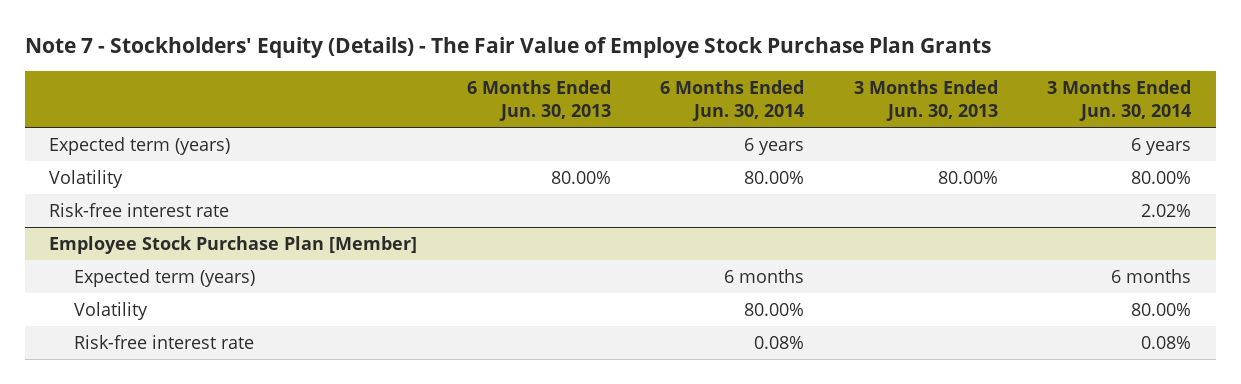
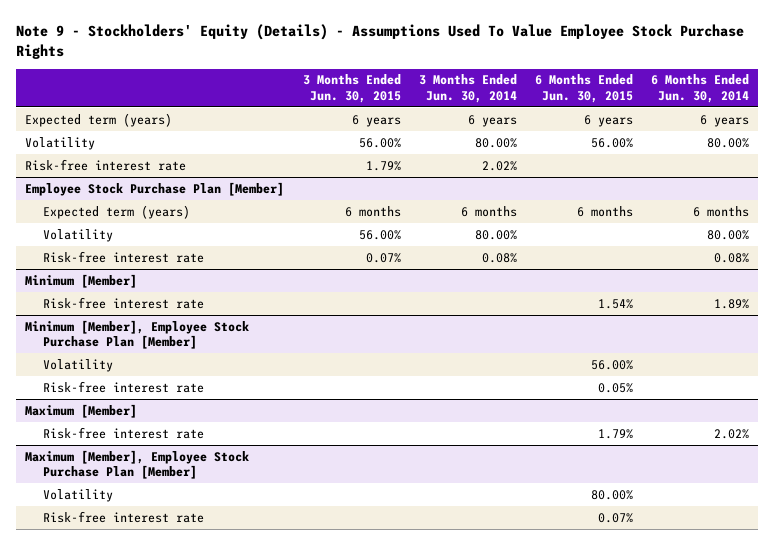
- Note 7 - Stockholders' Equity (Details) - The Fair Value of Employe Stock Purchase Plan Grants
+ Note 9 - Stockholders' Equity (Details) - Assumptions Used To Value Employee Stock Purchase Rights
- | 6 Months Ended Jun. 30, 2013 | 6 Months Ended Jun. 30, 2014 | 3 Months Ended Jun. 30, 2013 | 3 Months Ended Jun. 30, 2014
+ | 3 Months Ended Jun. 30, 2015 | 3 Months Ended Jun. 30, 2014 | 6 Months Ended Jun. 30, 2015 | 6 Months Ended Jun. 30, 2014
+ Minimum [Member]
+ Risk-free interest rate | | | 1.54% | 1.89%
+ Minimum [Member], Employee Stock Purchase Plan [Member]
+ Volatility | | | 56.00% |
+ Risk-free interest rate | | | 0.05% |
+ Maximum [Member]
+ Risk-free interest rate | | | 1.79% | 2.02%
+ Maximum [Member], Employee Stock Purchase Plan [Member]
+ Volatility | | | 80.00% |
+ Risk-free interest rate | | | 0.07% |

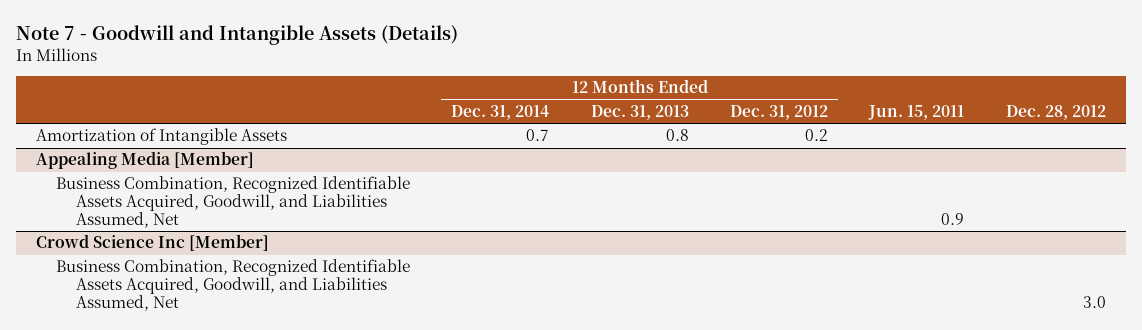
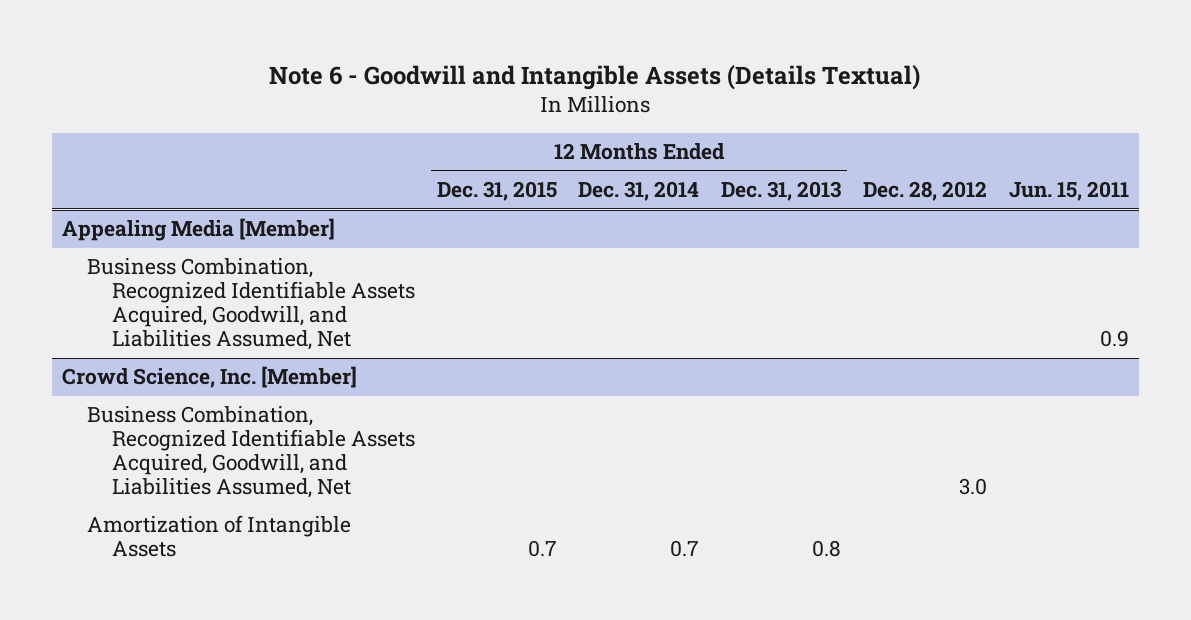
- Note 7 - Goodwill and Intangible Assets (Details)
+ Note 6 - Goodwill and Intangible Assets (Details Textual)
- | 12 Months Ended Dec. 31, 2014 | 12 Months Ended Dec. 31, 2013 | 12 Months Ended Dec. 31, 2012 | Jun. 15, 2011 | Dec. 28, 2012
+ | 12 Months Ended Dec. 31, 2015 | 12 Months Ended Dec. 31, 2014 | 12 Months Ended Dec. 31, 2013 | Dec. 28, 2012 | Jun. 15, 2011
- Amortization of Intangible Assets | 0.7 | 0.8 | 0.2 | |
- Crowd Science Inc [Member]
+ Crowd Science, Inc. [Member]
+ Amortization of Intangible Assets | 0.7 | 0.7 | 0.8 | |

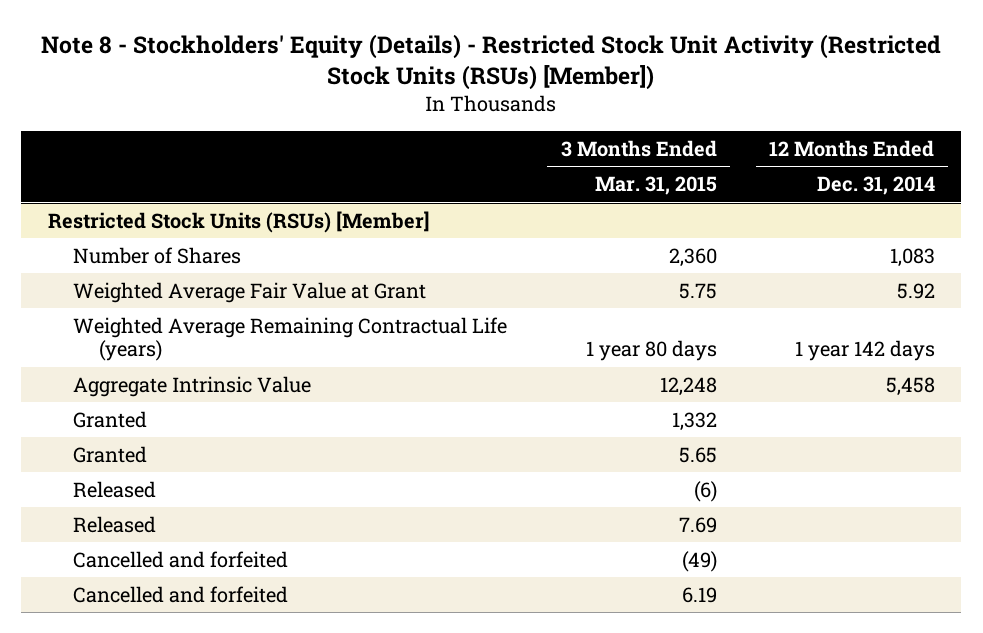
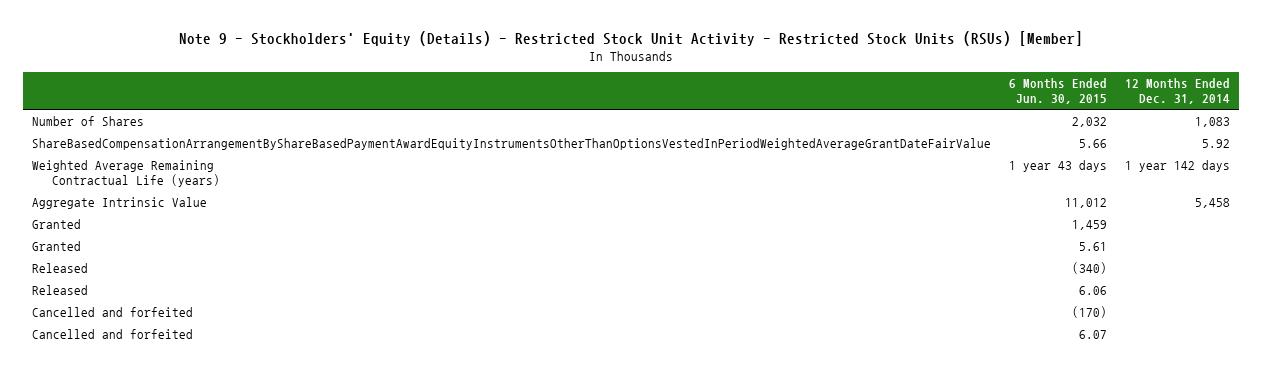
- Note 8 - Stockholders' Equity (Details) - Restricted Stock Unit Activity (Restricted Stock Units (RSUs) [Member])
+ Note 9 - Stockholders' Equity (Details) - Restricted Stock Unit Activity - Restricted Stock Units (RSUs) [Member]
- | 3 Months Ended Mar. 31, 2015 | 12 Months Ended Dec. 31, 2014
+ | 6 Months Ended Jun. 30, 2015 | 12 Months Ended Dec. 31, 2014
- Restricted Stock Units (RSUs) [Member]
- Weighted Average Fair Value at Grant | 5.75 | 5.92
+ ShareBasedCompensationArrangementByShareBasedPaymentAwardEquityInstrumentsOtherThanOptionsVestedInPeriodWeightedAverageGrantDateFairValue | 5.66 | 5.92

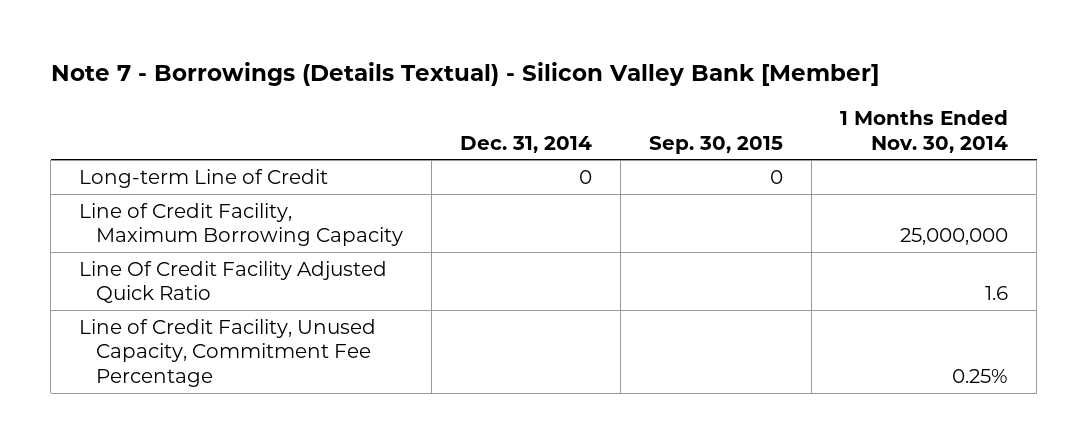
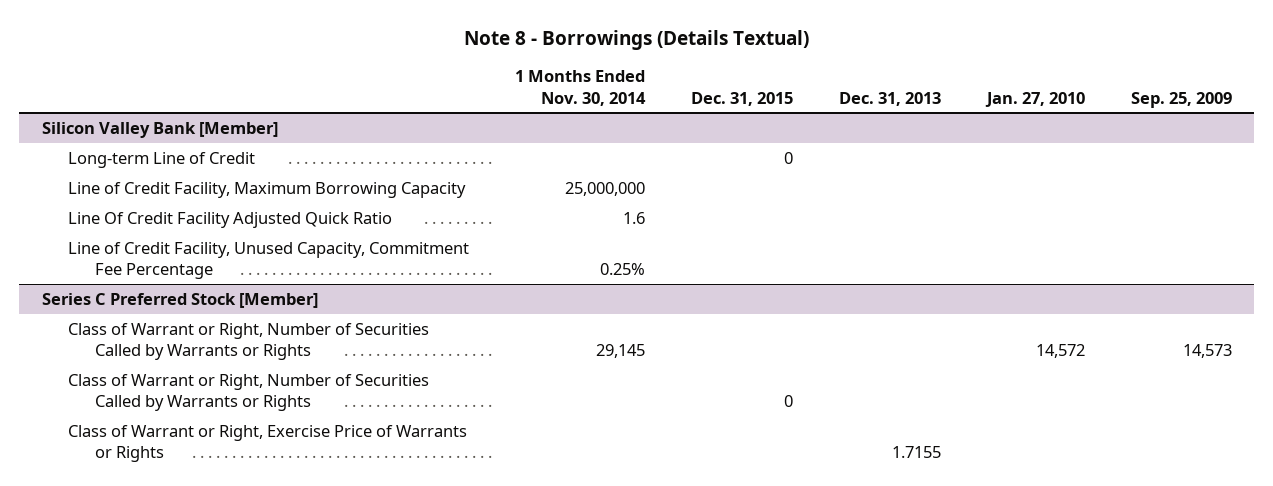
- Note 7 - Borrowings (Details Textual) - Silicon Valley Bank [Member]
+ Note 8 - Borrowings (Details Textual)
- | Dec. 31, 2014 | Sep. 30, 2015 | 1 Months Ended Nov. 30, 2014
+ | 1 Months Ended Nov. 30, 2014 | Dec. 31, 2015 | Dec. 31, 2013 | Jan. 27, 2010 | Sep. 25, 2009
+ Silicon Valley Bank [Member]
+ Series C Preferred Stock [Member]
+ Class of Warrant or Right, Number of Securities Called by Warrants or Rights | 29,145 | | | 14,572 | 14,573
+ Class of Warrant or Right, Number of Securities Called by Warrants or Rights | | 0 | | |
+ Class of Warrant or Right, Exercise Price of Warrants or Rights | | | 1.7155 | |

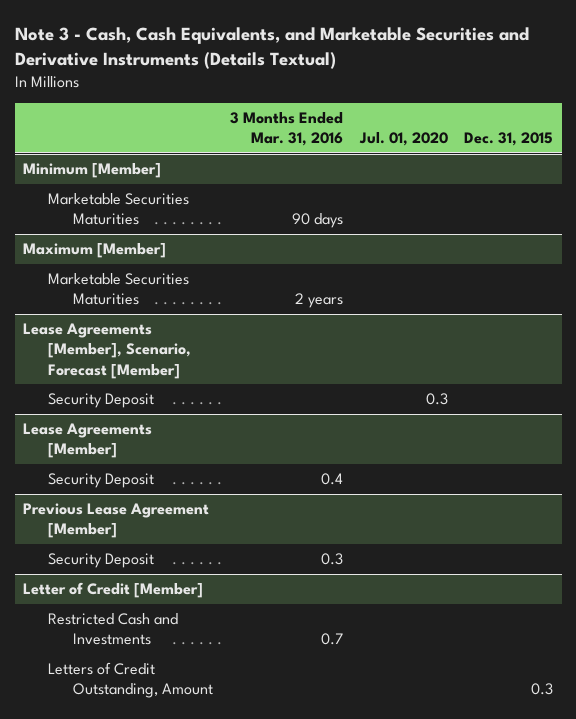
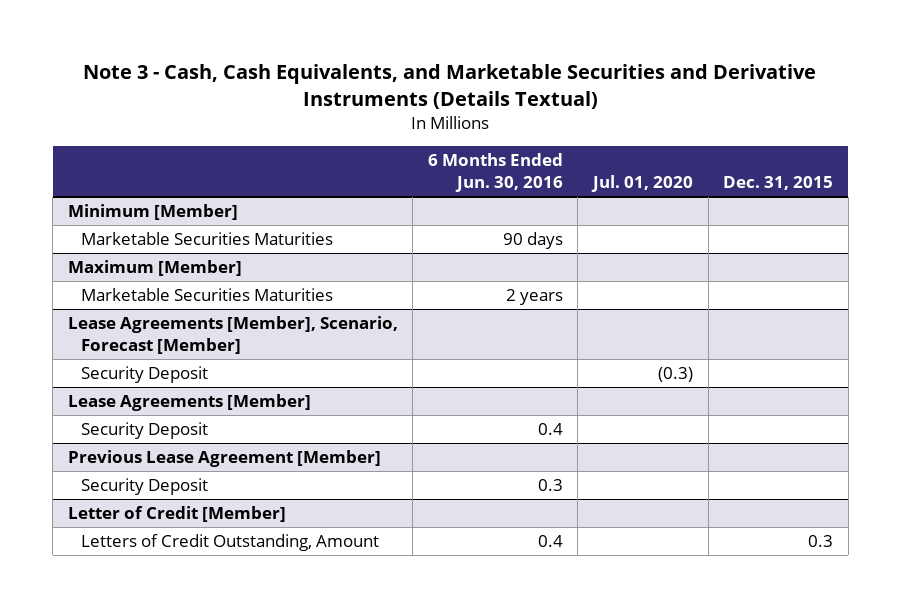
- | 3 Months Ended Mar. 31, 2016 | Jul. 01, 2020 | Dec. 31, 2015
+ | 6 Months Ended Jun. 30, 2016 | Jul. 01, 2020 | Dec. 31, 2015
@ Lease Agreements [Member], Scenario, Forecast [Member]
- Security Deposit | | 0.3 |
+ Security Deposit | | (0.3) |
@ Letter of Credit [Member]
- Restricted Cash and Investments | 0.7 | |

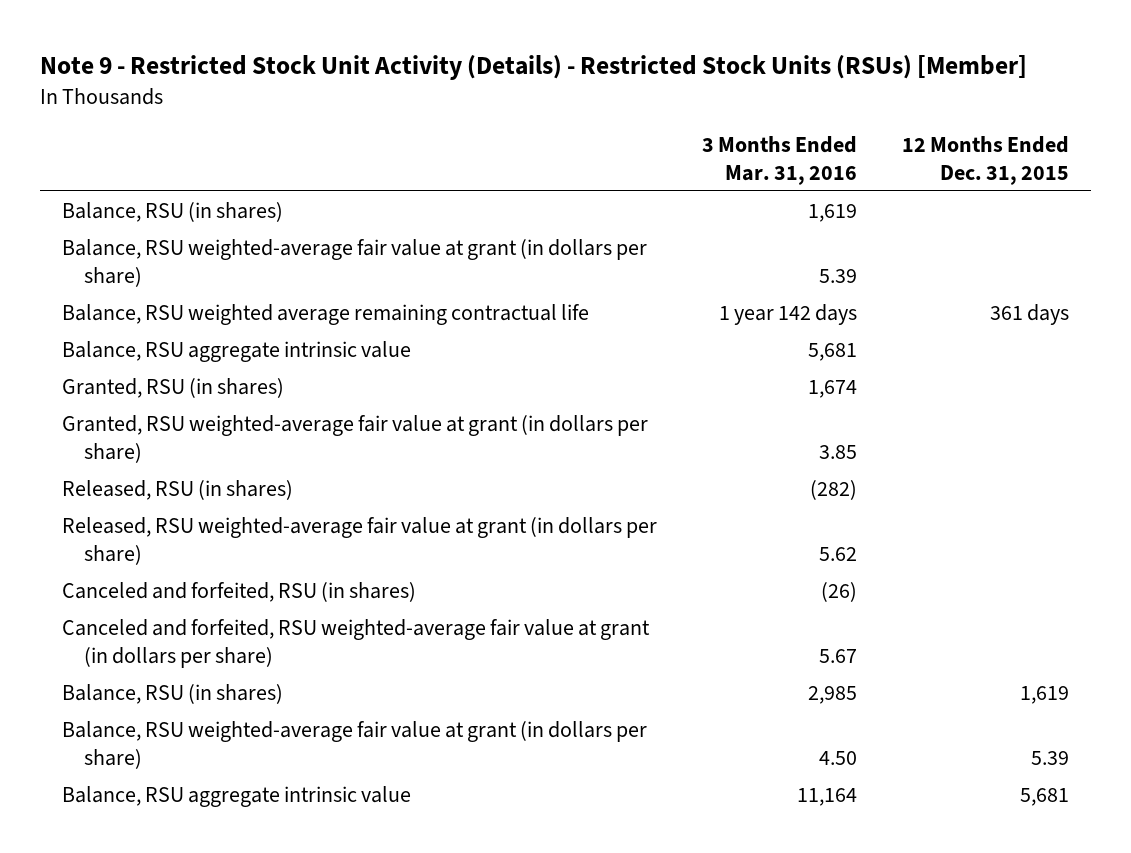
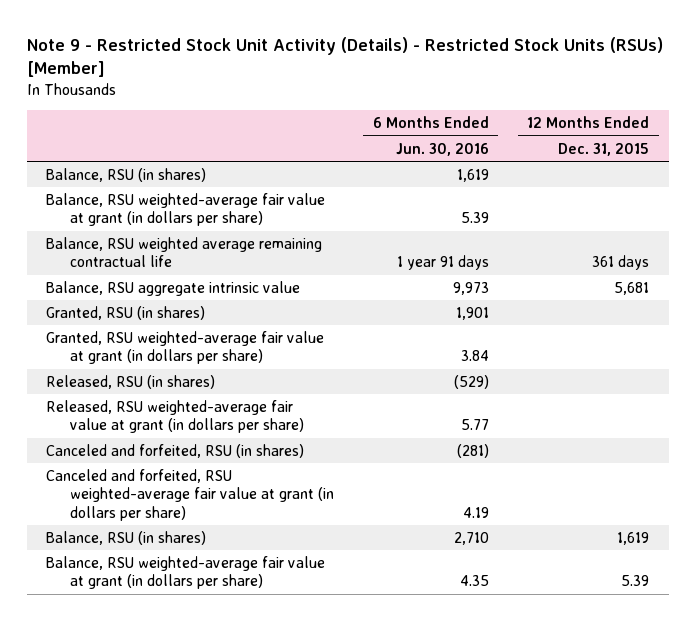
- | 3 Months Ended Mar. 31, 2016 | 12 Months Ended Dec. 31, 2015
+ | 6 Months Ended Jun. 30, 2016 | 12 Months Ended Dec. 31, 2015
- Balance, RSU aggregate intrinsic value | 5,681 |
moved up: Balance, RSU aggregate intrinsic value | 9,973 | 5,681

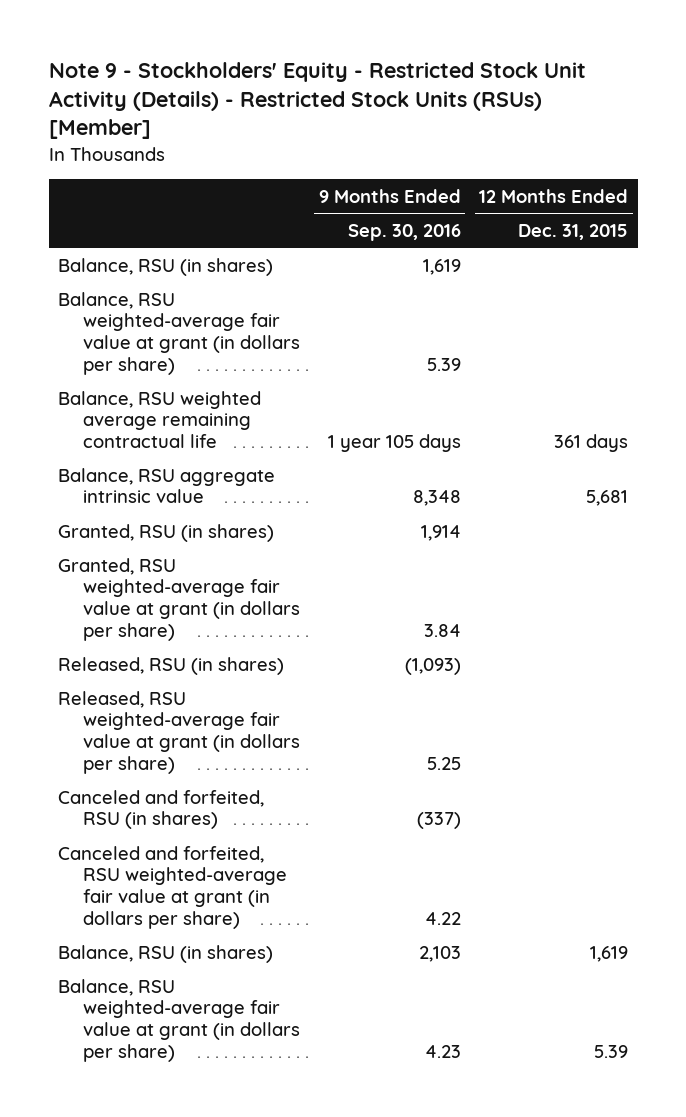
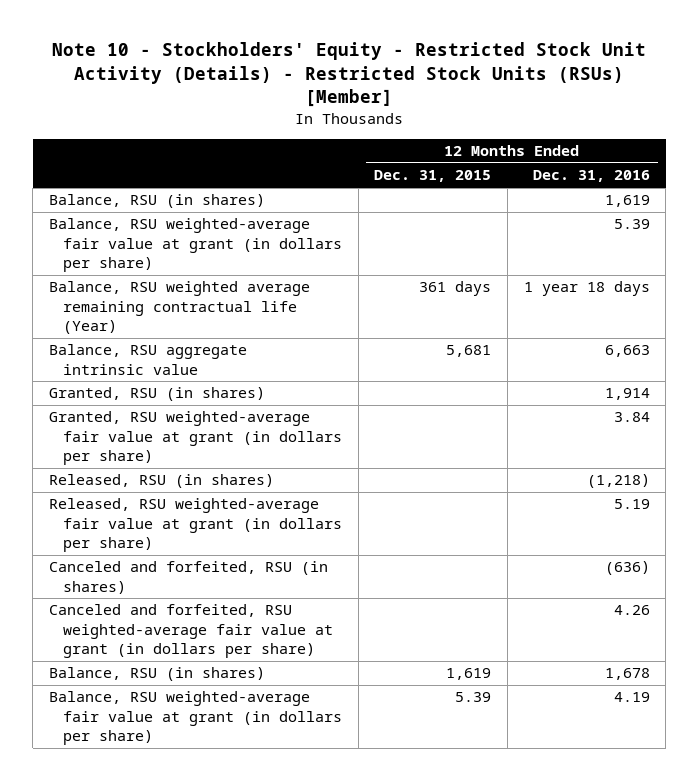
- Note 9 - Stockholders' Equity - Restricted Stock Unit Activity (Details) - Restricted Stock Units (RSUs) [Member]
+ Note 10 - Stockholders' Equity - Restricted Stock Unit Activity (Details) - Restricted Stock Units (RSUs) [Member]
- | 9 Months Ended Sep. 30, 2016 | 12 Months Ended Dec. 31, 2015
+ | 12 Months Ended Dec. 31, 2015 | 12 Months Ended Dec. 31, 2016
- Balance, RSU weighted average remaining contractual life | 1 year 105 days | 361 days
+ Balance, RSU weighted average remaining contractual life (Year) | 361 days | 1 year 18 days

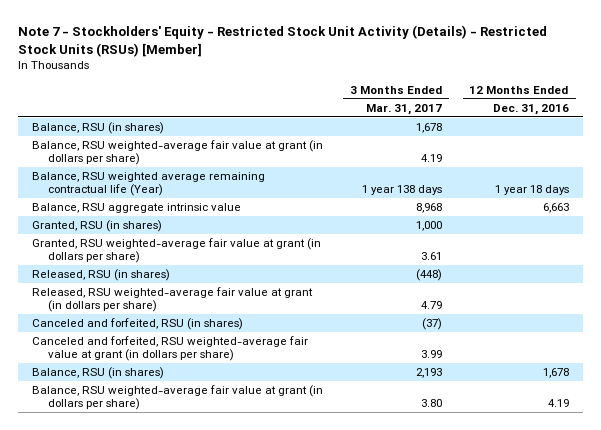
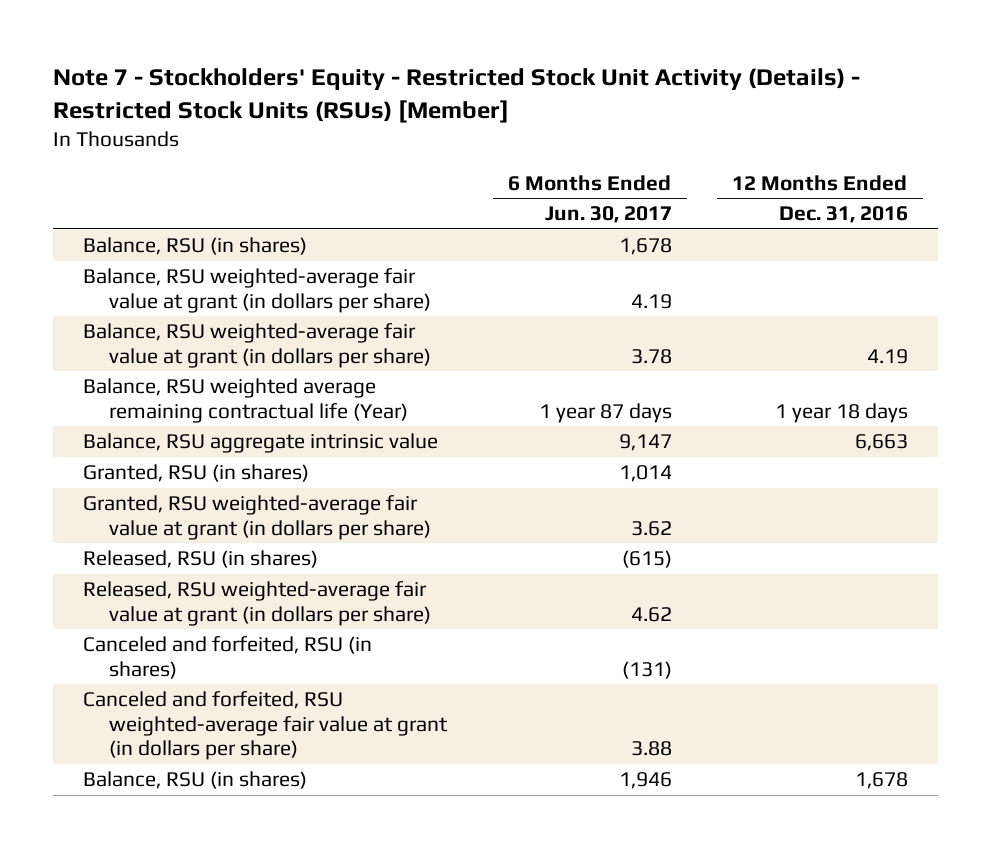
- | 3 Months Ended Mar. 31, 2017 | 12 Months Ended Dec. 31, 2016
+ | 6 Months Ended Jun. 30, 2017 | 12 Months Ended Dec. 31, 2016
moved up: Balance, RSU weighted-average fair value at grant (in dollars per share) | 3.78 | 4.19

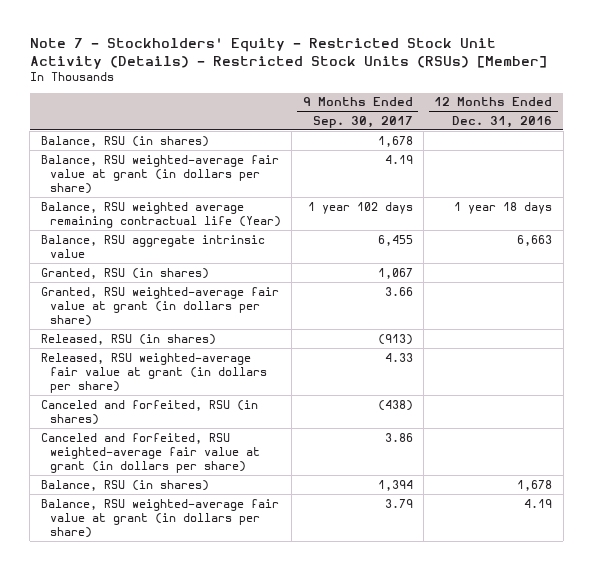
- | 6 Months Ended Jun. 30, 2017 | 12 Months Ended Dec. 31, 2016
+ | 9 Months Ended Sep. 30, 2017 | 12 Months Ended Dec. 31, 2016
moved down: Balance, RSU weighted-average fair value at grant (in dollars per share) | 3.79 | 4.19

